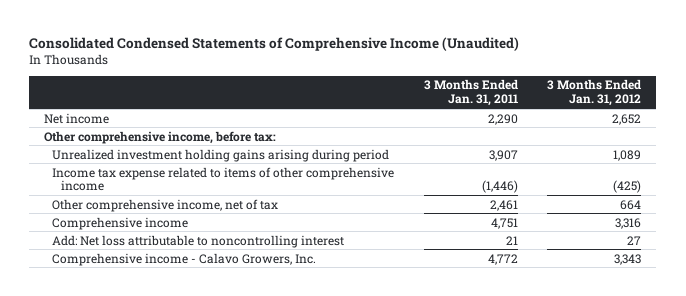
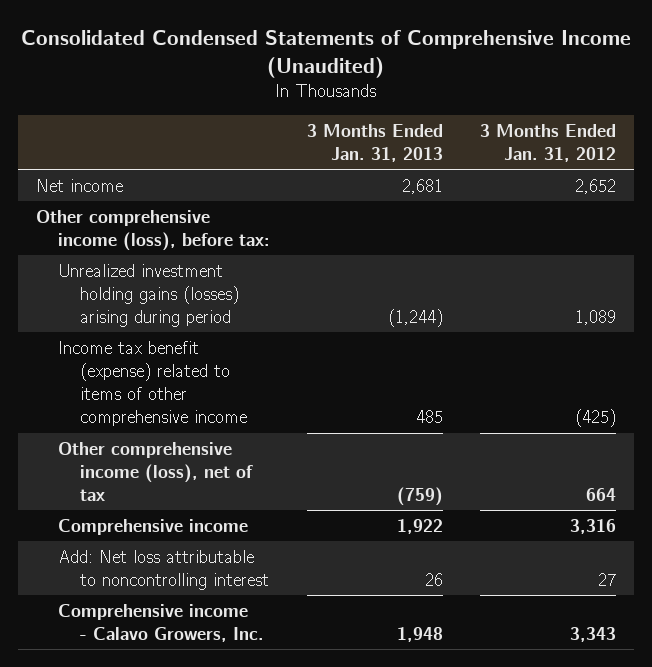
- | 3 Months Ended Jan. 31, 2011 | 3 Months Ended Jan. 31, 2012
+ | 3 Months Ended Jan. 31, 2013 | 3 Months Ended Jan. 31, 2012
- Other comprehensive income, before tax:
- Unrealized investment holding gains arising during period | 3,907 | 1,089
- Income tax expense related to items of other comprehensive income | (1,446) | (425)
- Other comprehensive income, net of tax | 2,461 | 664
+ Other comprehensive income (loss), before tax:
+ Unrealized investment holding gains (losses) arising during period | (1,244) | 1,089
+ Income tax benefit (expense) related to items of other comprehensive income | 485 | (425)
+ Other comprehensive income (loss), net of tax | (759) | 664

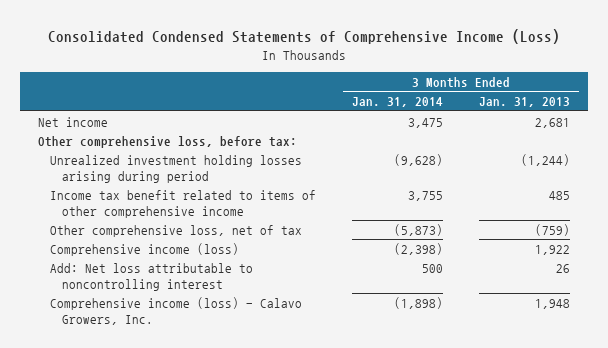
- Consolidated Condensed Statements of Comprehensive Income (Unaudited)
+ Consolidated Condensed Statements of Comprehensive Income (Loss)
- | 3 Months Ended Jan. 31, 2013 | 3 Months Ended Jan. 31, 2012
+ | 3 Months Ended Jan. 31, 2014 | 3 Months Ended Jan. 31, 2013
- Other comprehensive income (loss), before tax:
- Unrealized investment holding gains (losses) arising during period | (1,244) | 1,089
- Income tax benefit (expense) related to items of other comprehensive income | 485 | (425)
- Other comprehensive income (loss), net of tax | (759) | 664
- Comprehensive income | 1,922 | 3,316
+ Other comprehensive loss, before tax:
+ Unrealized investment holding losses arising during period | (9,628) | (1,244)
+ Income tax benefit related to items of other comprehensive income | 3,755 | 485
+ Other comprehensive loss, net of tax | (5,873) | (759)
+ Comprehensive income (loss) | (2,398) | 1,922
- Comprehensive income - Calavo Growers, Inc. | 1,948 | 3,343
+ Comprehensive income (loss) - Calavo Growers, Inc. | (1,898) | 1,948

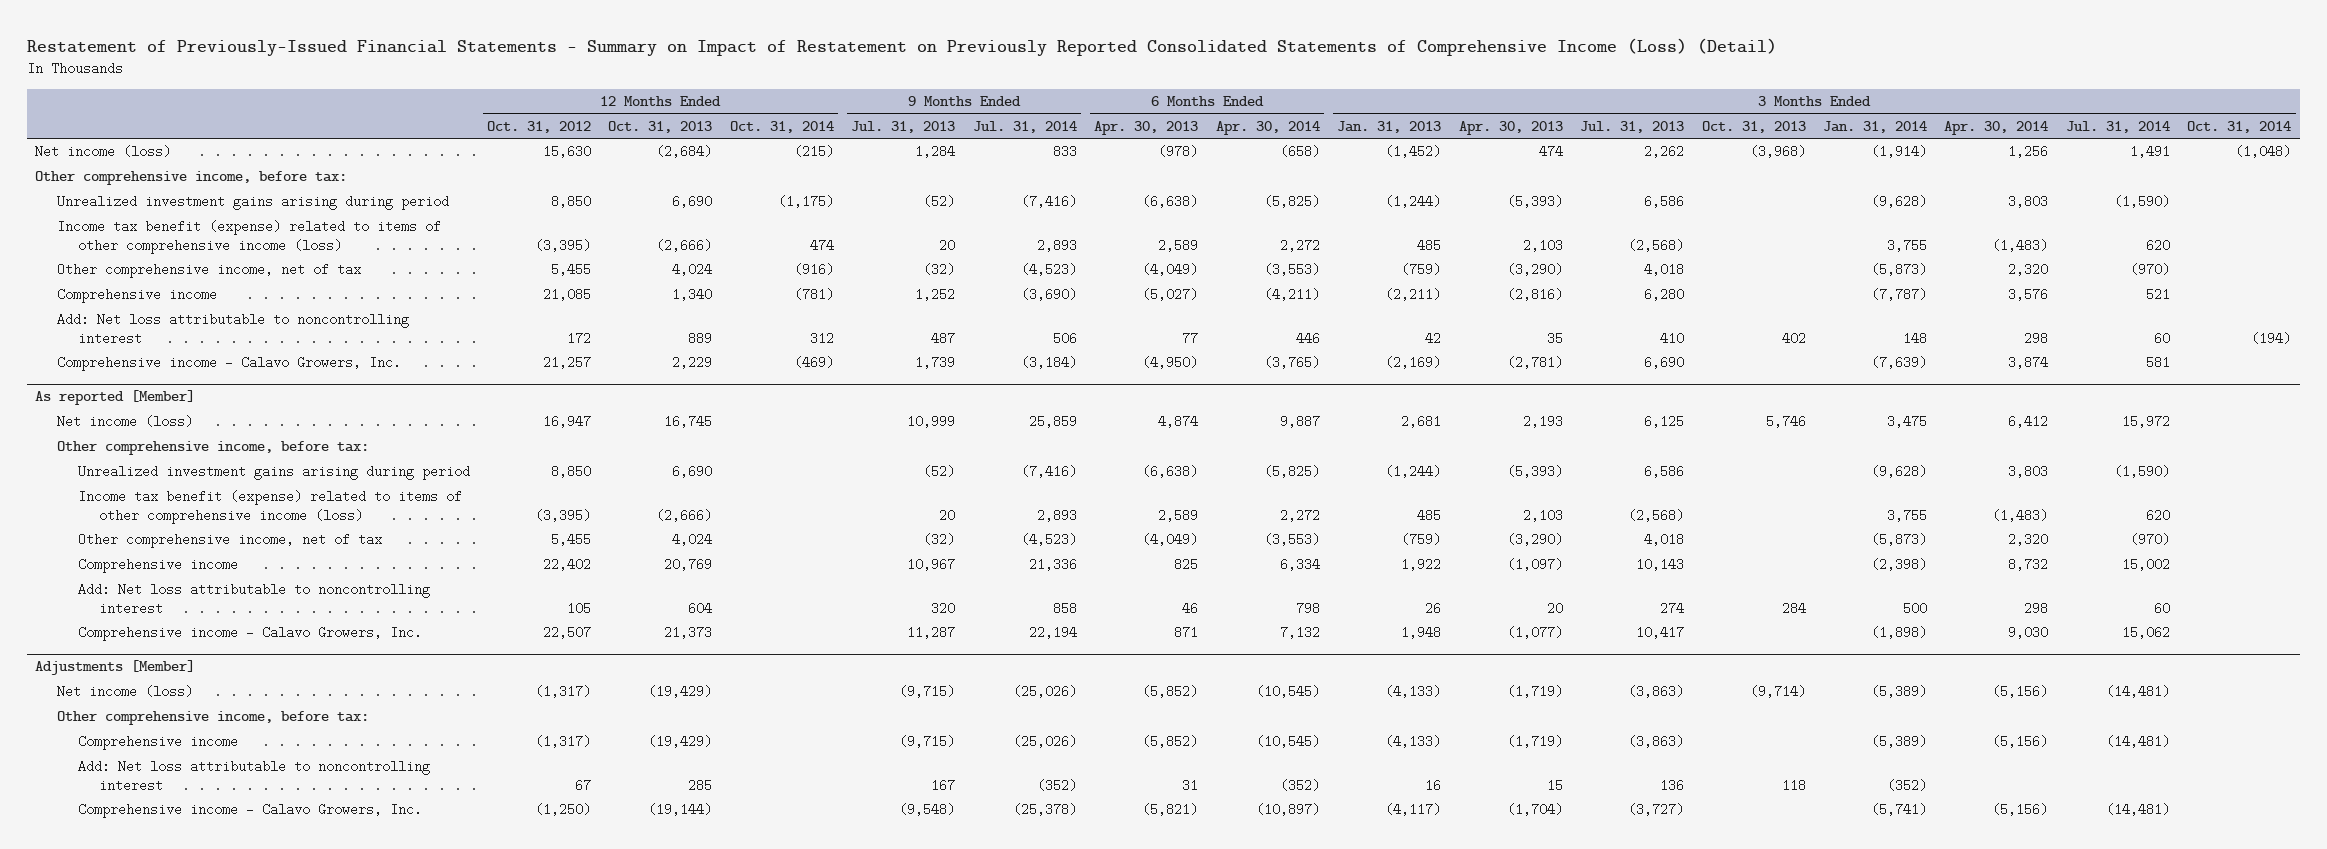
- Consolidated Condensed Statements of Comprehensive Income (Loss)
+ Restatement of Previously-Issued Financial Statements - Summary on Impact of Restatement on Previously Reported Consolidated Statements of Comprehensive Income (Loss) (Detail)
- | 3 Months Ended Jan. 31, 2014 | 3 Months Ended Jan. 31, 2013
+ | 12 Months Ended Oct. 31, 2012 | 12 Months Ended Oct. 31, 2013 | 12 Months Ended Oct. 31, 2014 | 9 Months Ended Jul. 31, 2013 | 9 Months Ended Jul. 31, 2014 | 6 Months Ended Apr. 30, 2013 | 6 Months Ended Apr. 30, 2014 | 3 Months Ended Jan. 31, 2013 | 3 Months Ended Apr. 30, 2013 | 3 Months Ended Jul. 31, 2013 | 3 Months Ended Oct. 31, 2013 | 3 Months Ended Jan. 31, 2014 | 3 Months Ended Apr. 30, 2014 | 3 Months Ended Jul. 31, 2014 | 3 Months Ended Oct. 31, 2014
- Net income | 3,475 | 2,681
- Other comprehensive loss, before tax:
- Unrealized investment holding losses arising during period | (9,628) | (1,244)
- Income tax benefit related to items of other comprehensive income | 3,755 | 485
- Other comprehensive loss, net of tax | (5,873) | (759)
- Comprehensive income (loss) | (2,398) | 1,922
+ Net income (loss) | 15,630 | (2,684) | (215) | 1,284 | 833 | (978) | (658) | (1,452) | 474 | 2,262 | (3,968) | (1,914) | 1,256 | 1,491 | (1,048)
+ Other comprehensive income, before tax:
+ Unrealized investment gains arising during period | 8,850 | 6,690 | (1,175) | (52) | (7,416) | (6,638) | (5,825) | (1,244) | (5,393) | 6,586 | | (9,628) | 3,803 | (1,590) |
+ Income tax benefit (expense) related to items of other comprehensive income (loss) | (3,395) | (2,666) | 474 | 20 | 2,893 | 2,589 | 2,272 | 485 | 2,103 | (2,568) | | 3,755 | (1,483) | 620 |
+ Other comprehensive income, net of tax | 5,455 | 4,024 | (916) | (32) | (4,523) | (4,049) | (3,553) | (759) | (3,290) | 4,018 | | (5,873) | 2,320 | (970) |
+ Comprehensive income | 21,085 | 1,340 | (781) | 1,252 | (3,690) | (5,027) | (4,211) | (2,211) | (2,816) | 6,280 | | (7,787) | 3,576 | 521 |
+ Add: Net loss attributable to noncontrolling interest | 172 | 889 | 312 | 487 | 506 | 77 | 446 | 42 | 35 | 410 | 402 | 148 | 298 | 60 | (194)
+ Comprehensive income - Calavo Growers, Inc. | 21,257 | 2,229 | (469) | 1,739 | (3,184) | (4,950) | (3,765) | (2,169) | (2,781) | 6,690 | | (7,639) | 3,874 | 581 |
+ As reported [Member]
+ Net income (loss) | 16,947 | 16,745 | | 10,999 | 25,859 | 4,874 | 9,887 | 2,681 | 2,193 | 6,125 | 5,746 | 3,475 | 6,412 | 15,972 |
+ Other comprehensive income, before tax:
+ Unrealized investment gains arising during period | 8,850 | 6,690 | | (52) | (7,416) | (6,638) | (5,825) | (1,244) | (5,393) | 6,586 | | (9,628) | 3,803 | (1,590) |
+ Income tax benefit (expense) related to items of other comprehensive income (loss) | (3,395) | (2,666) | | 20 | 2,893 | 2,589 | 2,272 | 485 | 2,103 | (2,568) | | 3,755 | (1,483) | 620 |
+ Other comprehensive income, net of tax | 5,455 | 4,024 | | (32) | (4,523) | (4,049) | (3,553) | (759) | (3,290) | 4,018 | | (5,873) | 2,320 | (970) |
+ Comprehensive income | 22,402 | 20,769 | | 10,967 | 21,336 | 825 | 6,334 | 1,922 | (1,097) | 10,143 | | (2,398) | 8,732 | 15,002 |
- Comprehensive income (loss) - Calavo Growers, Inc. | (1,898) | 1,948
+ Comprehensive income - Calavo Growers, Inc. | 22,507 | 21,373 | | 11,287 | 22,194 | 871 | 7,132 | 1,948 | (1,077) | 10,417 | | (1,898) | 9,030 | 15,062 |
+ Adjustments [Member]
+ Net income (loss) | (1,317) | (19,429) | | (9,715) | (25,026) | (5,852) | (10,545) | (4,133) | (1,719) | (3,863) | (9,714) | (5,389) | (5,156) | (14,481) |
+ Other comprehensive income, before tax:
+ Comprehensive income | (1,317) | (19,429) | | (9,715) | (25,026) | (5,852) | (10,545) | (4,133) | (1,719) | (3,863) | | (5,389) | (5,156) | (14,481) |
+ Add: Net loss attributable to noncontrolling interest | 67 | 285 | | 167 | (352) | 31 | (352) | 16 | 15 | 136 | 118 | (352) | | |
+ Comprehensive income - Calavo Growers, Inc. | (1,250) | (19,144) | | (9,548) | (25,378) | (5,821) | (10,897) | (4,117) | (1,704) | (3,727) | | (5,741) | (5,156) | (14,481) |

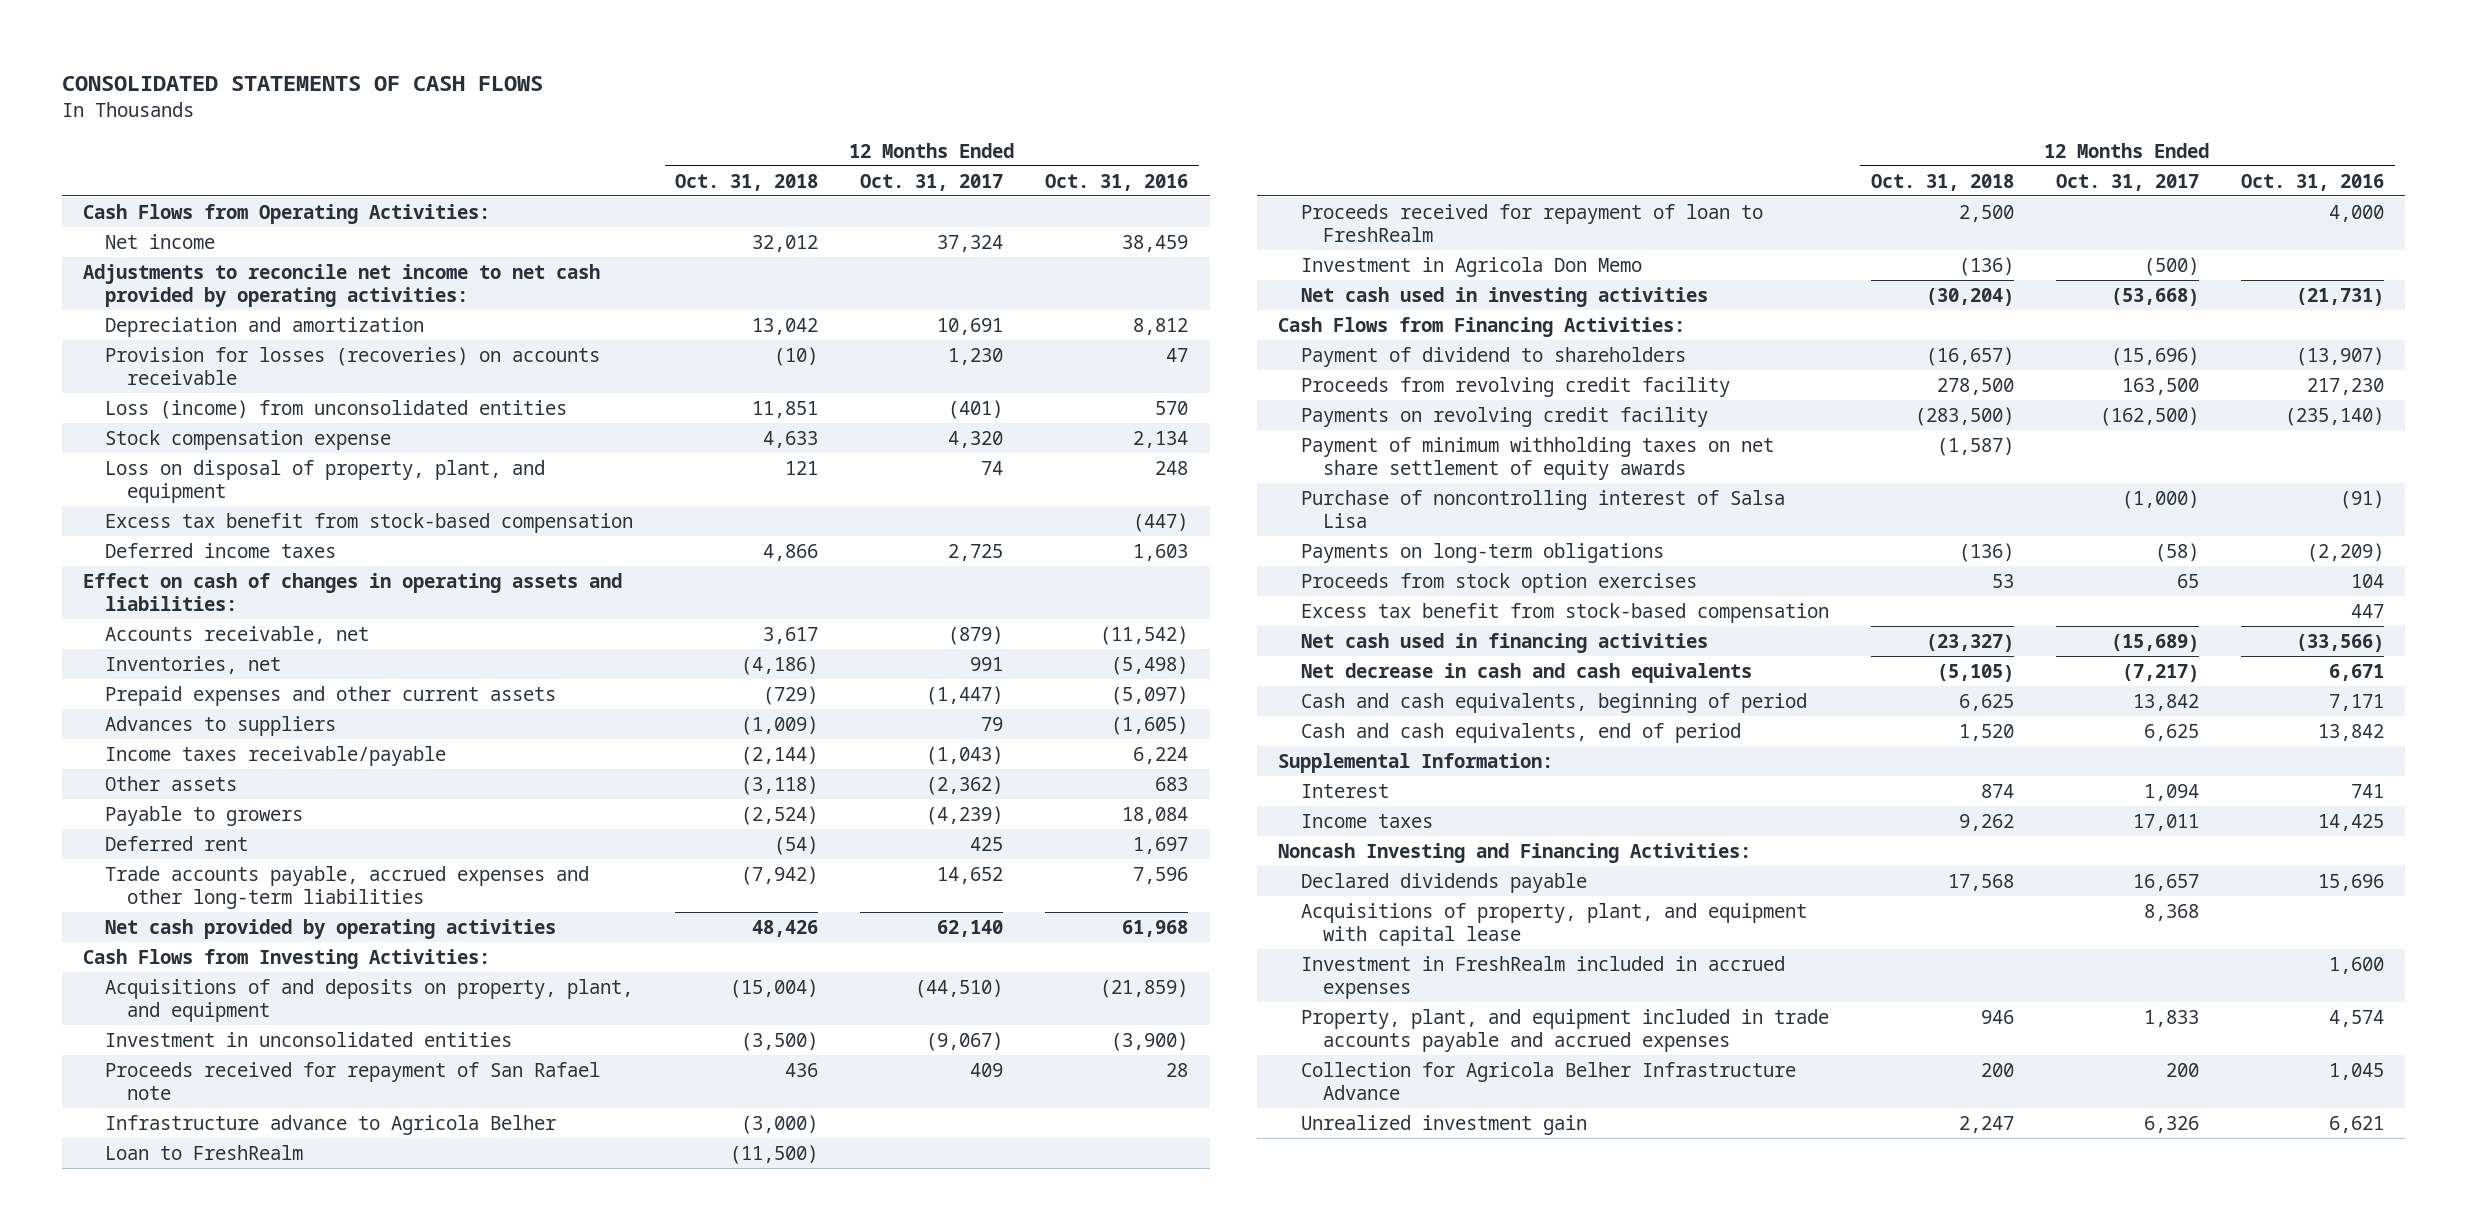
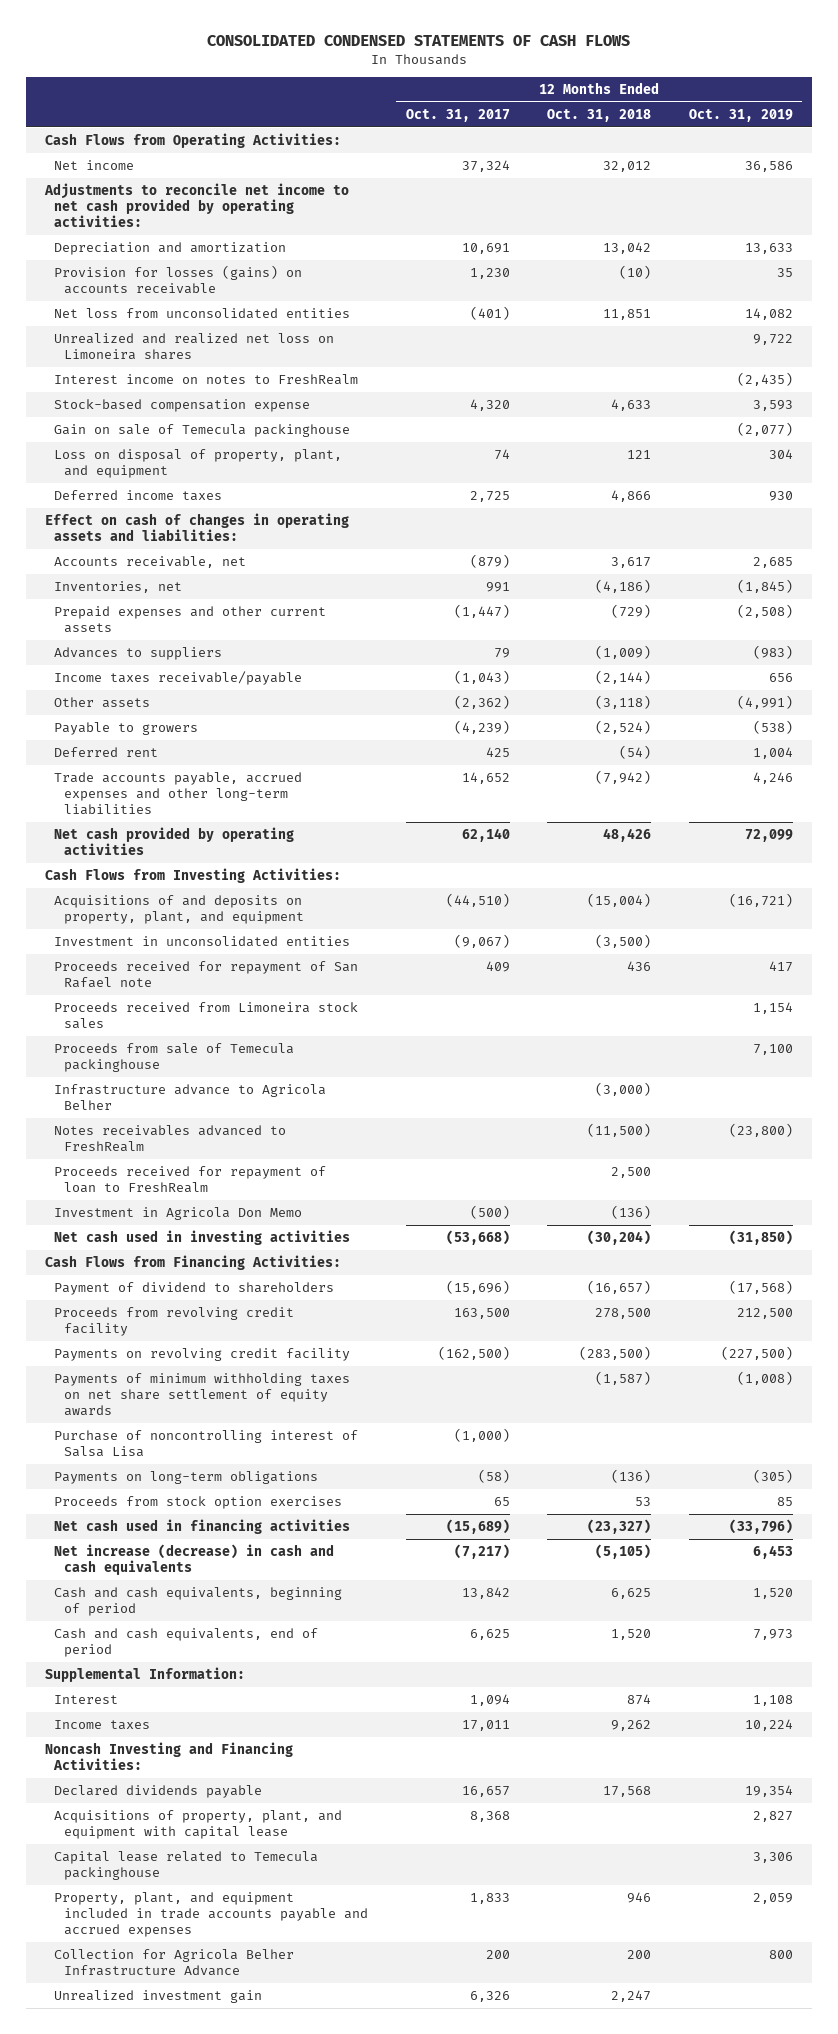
- CONSOLIDATED STATEMENTS OF CASH FLOWS
+ CONSOLIDATED CONDENSED STATEMENTS OF CASH FLOWS
- | 12 Months Ended Oct. 31, 2018 | 12 Months Ended Oct. 31, 2017 | 12 Months Ended Oct. 31, 2016
+ | 12 Months Ended Oct. 31, 2017 | 12 Months Ended Oct. 31, 2018 | 12 Months Ended Oct. 31, 2019
- Provision for losses (recoveries) on accounts receivable | (10) | 1,230 | 47
- Loss (income) from unconsolidated entities | 11,851 | (401) | 570
- Stock compensation expense | 4,633 | 4,320 | 2,134
+ Provision for losses (gains) on accounts receivable | 1,230 | (10) | 35
+ Net loss from unconsolidated entities | (401) | 11,851 | 14,082
+ Unrealized and realized net loss on Limoneira shares | | | 9,722
+ Interest income on notes to FreshRealm | | | (2,435)
+ Stock-based compensation expense | 4,320 | 4,633 | 3,593
+ Gain on sale of Temecula packinghouse | | | (2,077)
- Excess tax benefit from stock-based compensation | | | (447)
+ Proceeds received from Limoneira stock sales | | | 1,154
+ Proceeds from sale of Temecula packinghouse | | | 7,100
- Loan to FreshRealm | (11,500) | |
+ Notes receivables advanced to FreshRealm | | (11,500) | (23,800)
- Payment of minimum withholding taxes on net share settlement of equity awards | (1,587) | |
+ Payments of minimum withholding taxes on net share settlement of equity awards | | (1,587) | (1,008)
- Excess tax benefit from stock-based compensation | | | 447
- Net decrease in cash and cash equivalents | (5,105) | (7,217) | 6,671
+ Net increase (decrease) in cash and cash equivalents | (7,217) | (5,105) | 6,453
- Investment in FreshRealm included in accrued expenses | | | 1,600
+ Capital lease related to Temecula packinghouse | | | 3,306

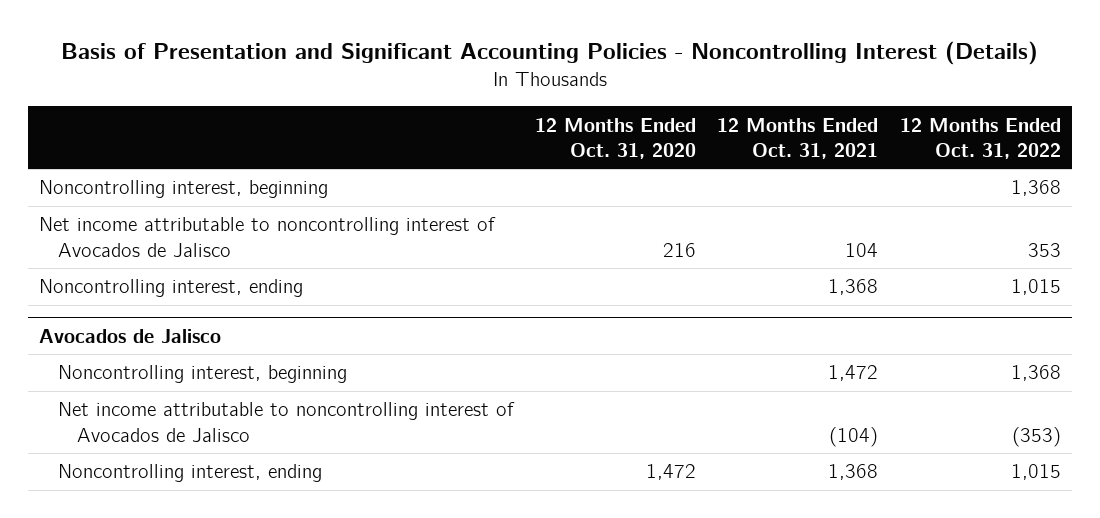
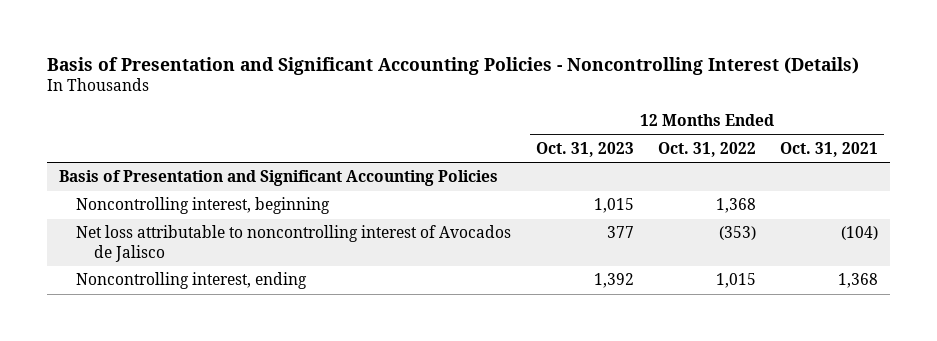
- | 12 Months Ended Oct. 31, 2020 | 12 Months Ended Oct. 31, 2021 | 12 Months Ended Oct. 31, 2022
+ | 12 Months Ended Oct. 31, 2023 | 12 Months Ended Oct. 31, 2022 | 12 Months Ended Oct. 31, 2021
+ Basis of Presentation and Significant Accounting Policies
- Net income attributable to noncontrolling interest of Avocados de Jalisco | 216 | 104 | 353
- Noncontrolling interest, ending | | 1,368 | 1,015
- Avocados de Jalisco
- Noncontrolling interest, beginning | | 1,472 | 1,368
- Net income attributable to noncontrolling interest of Avocados de Jalisco | | (104) | (353)
+ Net loss attributable to noncontrolling interest of Avocados de Jalisco | 377 | (353) | (104)

